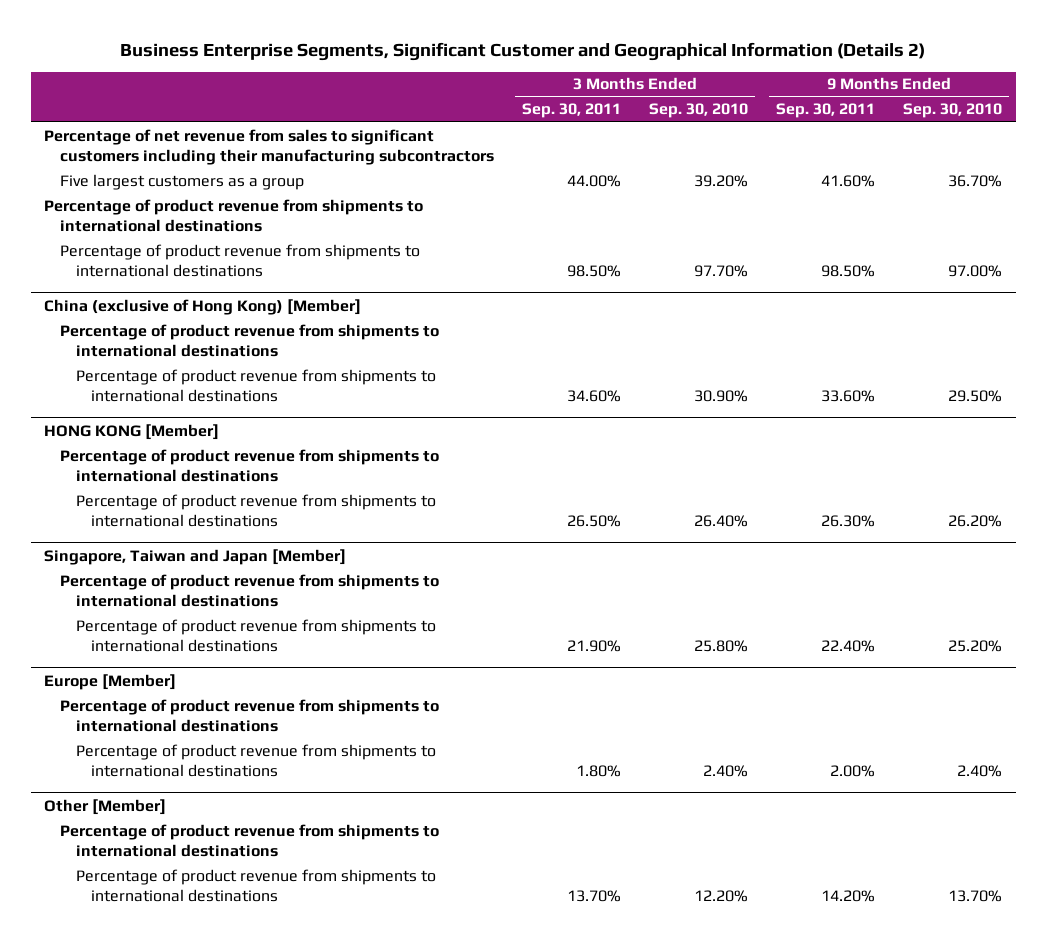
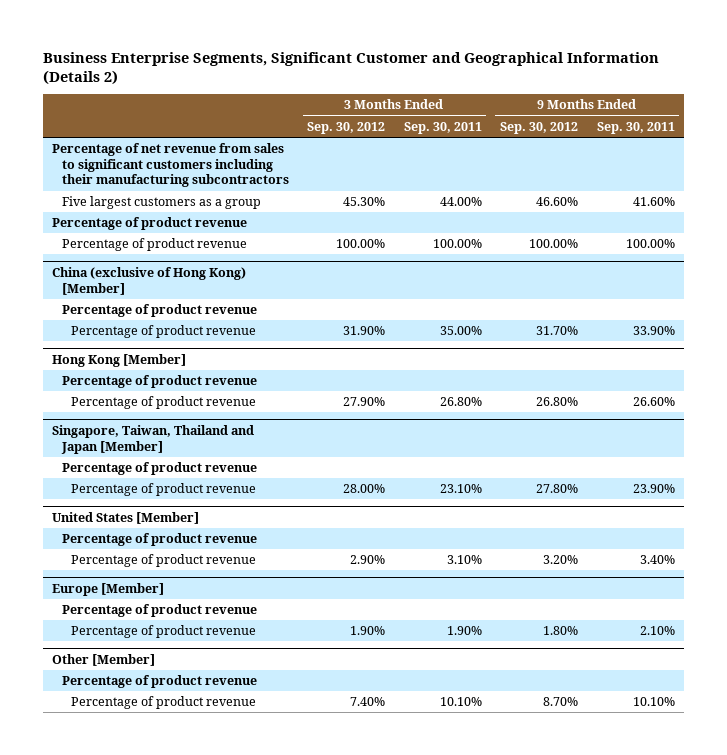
- | 3 Months Ended Sep. 30, 2011 | 3 Months Ended Sep. 30, 2010 | 9 Months Ended Sep. 30, 2011 | 9 Months Ended Sep. 30, 2010
+ | 3 Months Ended Sep. 30, 2012 | 3 Months Ended Sep. 30, 2011 | 9 Months Ended Sep. 30, 2012 | 9 Months Ended Sep. 30, 2011
- Percentage of product revenue from shipments to international destinations
- Percentage of product revenue from shipments to international destinations | 98.50% | 97.70% | 98.50% | 97.00%
+ Percentage of product revenue
+ Percentage of product revenue | 100.00% | 100.00% | 100.00% | 100.00%
@ China (exclusive of Hong Kong) [Member]
- Percentage of product revenue from shipments to international destinations
- Percentage of product revenue from shipments to international destinations | 34.60% | 30.90% | 33.60% | 29.50%
- HONG KONG [Member]
- Percentage of product revenue from shipments to international destinations
- Percentage of product revenue from shipments to international destinations | 26.50% | 26.40% | 26.30% | 26.20%
- Singapore, Taiwan and Japan [Member]
- Percentage of product revenue from shipments to international destinations
- Percentage of product revenue from shipments to international destinations | 21.90% | 25.80% | 22.40% | 25.20%
@ China (exclusive of Hong Kong) [Member]
+ Percentage of product revenue
+ Percentage of product revenue | 31.90% | 35.00% | 31.70% | 33.90%
+ Hong Kong [Member]
+ Percentage of product revenue
+ Percentage of product revenue | 27.90% | 26.80% | 26.80% | 26.60%
+ Singapore, Taiwan, Thailand and Japan [Member]
+ Percentage of product revenue
+ Percentage of product revenue | 28.00% | 23.10% | 27.80% | 23.90%
+ United States [Member]
+ Percentage of product revenue
+ Percentage of product revenue | 2.90% | 3.10% | 3.20% | 3.40%
@ Europe [Member]
- Percentage of product revenue from shipments to international destinations
- Percentage of product revenue from shipments to international destinations | 1.80% | 2.40% | 2.00% | 2.40%
+ Percentage of product revenue
+ Percentage of product revenue | 1.90% | 1.90% | 1.80% | 2.10%
@ Other [Member]
- Percentage of product revenue from shipments to international destinations
- Percentage of product revenue from shipments to international destinations | 13.70% | 12.20% | 14.20% | 13.70%
+ Percentage of product revenue
+ Percentage of product revenue | 7.40% | 10.10% | 8.70% | 10.10%

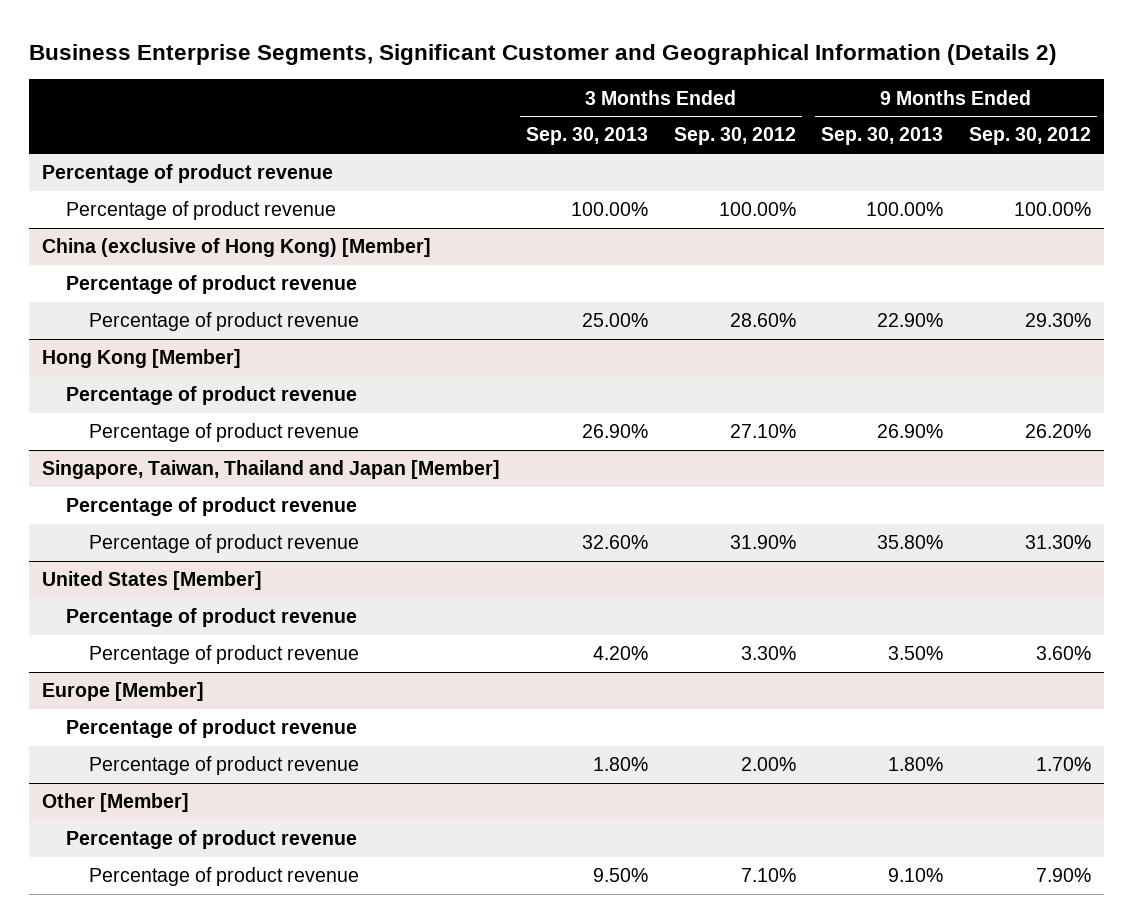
- | 3 Months Ended Sep. 30, 2012 | 3 Months Ended Sep. 30, 2011 | 9 Months Ended Sep. 30, 2012 | 9 Months Ended Sep. 30, 2011
+ | 3 Months Ended Sep. 30, 2013 | 3 Months Ended Sep. 30, 2012 | 9 Months Ended Sep. 30, 2013 | 9 Months Ended Sep. 30, 2012
- Percentage of net revenue from sales to significant customers including their manufacturing subcontractors
- Five largest customers as a group | 45.30% | 44.00% | 46.60% | 41.60%
@ China (exclusive of Hong Kong) [Member]
- Percentage of product revenue | 31.90% | 35.00% | 31.70% | 33.90%
+ Percentage of product revenue | 25.00% | 28.60% | 22.90% | 29.30%
@ Hong Kong [Member]
- Percentage of product revenue | 27.90% | 26.80% | 26.80% | 26.60%
+ Percentage of product revenue | 26.90% | 27.10% | 26.90% | 26.20%
@ Singapore, Taiwan, Thailand and Japan [Member]
- Percentage of product revenue | 28.00% | 23.10% | 27.80% | 23.90%
+ Percentage of product revenue | 32.60% | 31.90% | 35.80% | 31.30%
@ United States [Member]
- Percentage of product revenue | 2.90% | 3.10% | 3.20% | 3.40%
+ Percentage of product revenue | 4.20% | 3.30% | 3.50% | 3.60%
@ Europe [Member]
- Percentage of product revenue | 1.90% | 1.90% | 1.80% | 2.10%
+ Percentage of product revenue | 1.80% | 2.00% | 1.80% | 1.70%
@ Other [Member]
- Percentage of product revenue | 7.40% | 10.10% | 8.70% | 10.10%
+ Percentage of product revenue | 9.50% | 7.10% | 9.10% | 7.90%

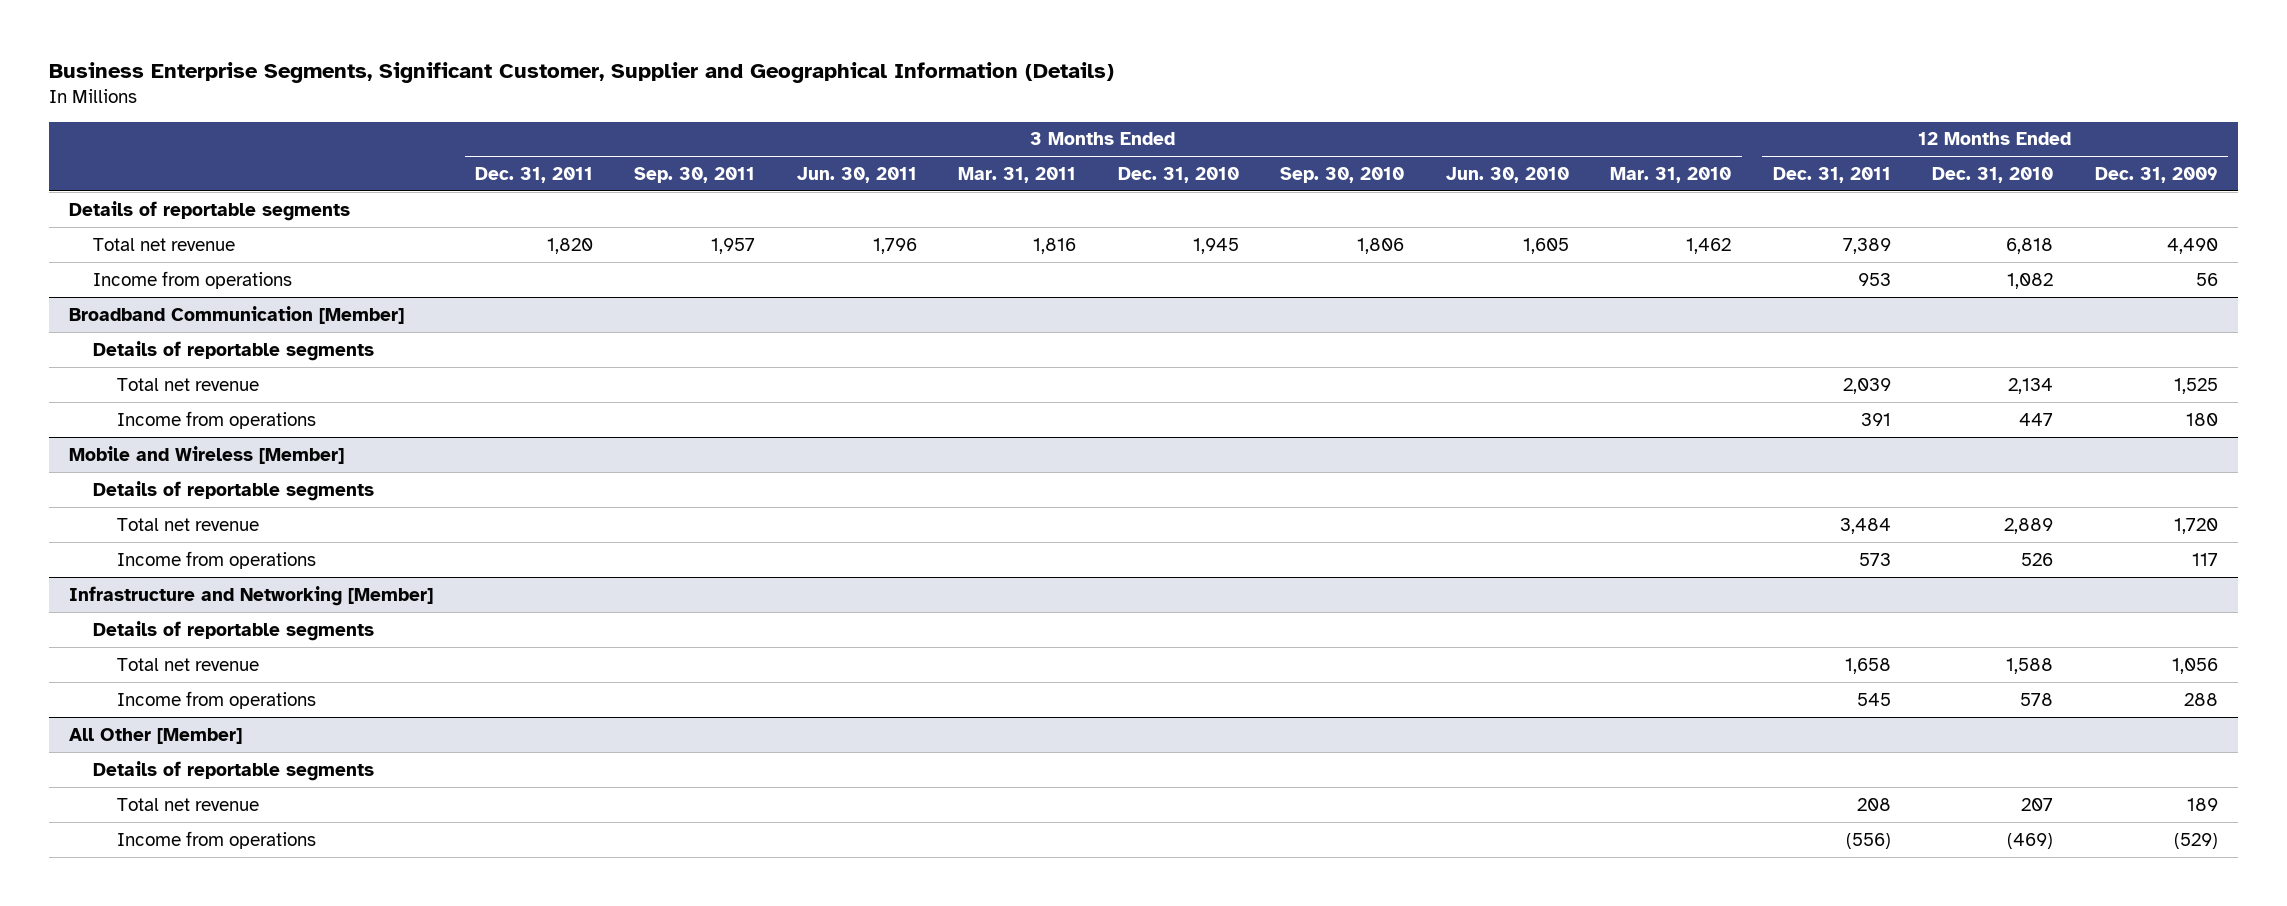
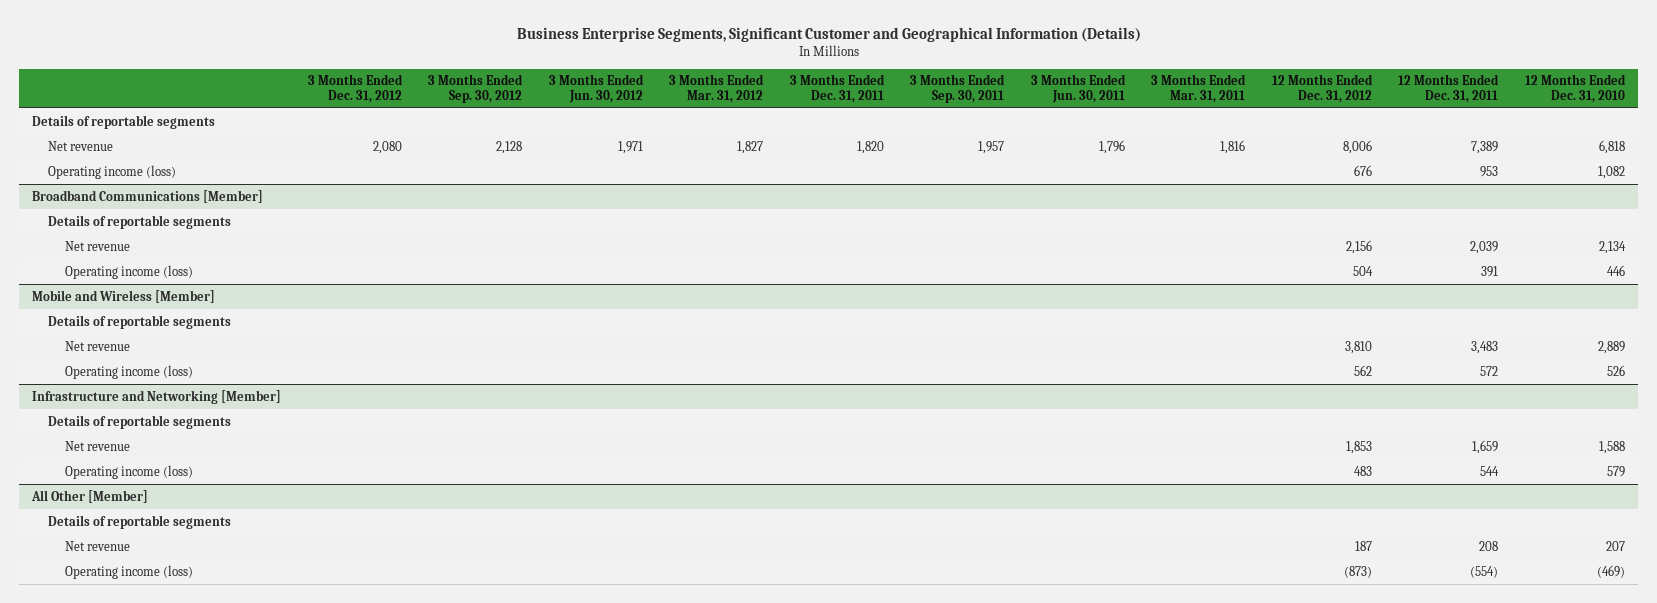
- Business Enterprise Segments, Significant Customer, Supplier and Geographical Information (Details)
+ Business Enterprise Segments, Significant Customer and Geographical Information (Details)
- | 3 Months Ended Dec. 31, 2011 | 3 Months Ended Sep. 30, 2011 | 3 Months Ended Jun. 30, 2011 | 3 Months Ended Mar. 31, 2011 | 3 Months Ended Dec. 31, 2010 | 3 Months Ended Sep. 30, 2010 | 3 Months Ended Jun. 30, 2010 | 3 Months Ended Mar. 31, 2010 | 12 Months Ended Dec. 31, 2011 | 12 Months Ended Dec. 31, 2010 | 12 Months Ended Dec. 31, 2009
+ | 3 Months Ended Dec. 31, 2012 | 3 Months Ended Sep. 30, 2012 | 3 Months Ended Jun. 30, 2012 | 3 Months Ended Mar. 31, 2012 | 3 Months Ended Dec. 31, 2011 | 3 Months Ended Sep. 30, 2011 | 3 Months Ended Jun. 30, 2011 | 3 Months Ended Mar. 31, 2011 | 12 Months Ended Dec. 31, 2012 | 12 Months Ended Dec. 31, 2011 | 12 Months Ended Dec. 31, 2010
- Total net revenue | 1,820 | 1,957 | 1,796 | 1,816 | 1,945 | 1,806 | 1,605 | 1,462 | 7,389 | 6,818 | 4,490
- Income from operations | | | | | | | | | 953 | 1,082 | 56
- Broadband Communication [Member]
+ Net revenue | 2,080 | 2,128 | 1,971 | 1,827 | 1,820 | 1,957 | 1,796 | 1,816 | 8,006 | 7,389 | 6,818
+ Operating income (loss) | | | | | | | | | 676 | 953 | 1,082
+ Broadband Communications [Member]
- Total net revenue | | | | | | | | | 2,039 | 2,134 | 1,525
- Income from operations | | | | | | | | | 391 | 447 | 180
+ Net revenue | | | | | | | | | 2,156 | 2,039 | 2,134
+ Operating income (loss) | | | | | | | | | 504 | 391 | 446
@ Mobile and Wireless [Member]
- Total net revenue | | | | | | | | | 3,484 | 2,889 | 1,720
- Income from operations | | | | | | | | | 573 | 526 | 117
+ Net revenue | | | | | | | | | 3,810 | 3,483 | 2,889
+ Operating income (loss) | | | | | | | | | 562 | 572 | 526
@ Infrastructure and Networking [Member]
- Total net revenue | | | | | | | | | 1,658 | 1,588 | 1,056
- Income from operations | | | | | | | | | 545 | 578 | 288
+ Net revenue | | | | | | | | | 1,853 | 1,659 | 1,588
+ Operating income (loss) | | | | | | | | | 483 | 544 | 579
@ All Other [Member]
- Total net revenue | | | | | | | | | 208 | 207 | 189
- Income from operations | | | | | | | | | (556) | (469) | (529)
+ Net revenue | | | | | | | | | 187 | 208 | 207
+ Operating income (loss) | | | | | | | | | (873) | (554) | (469)

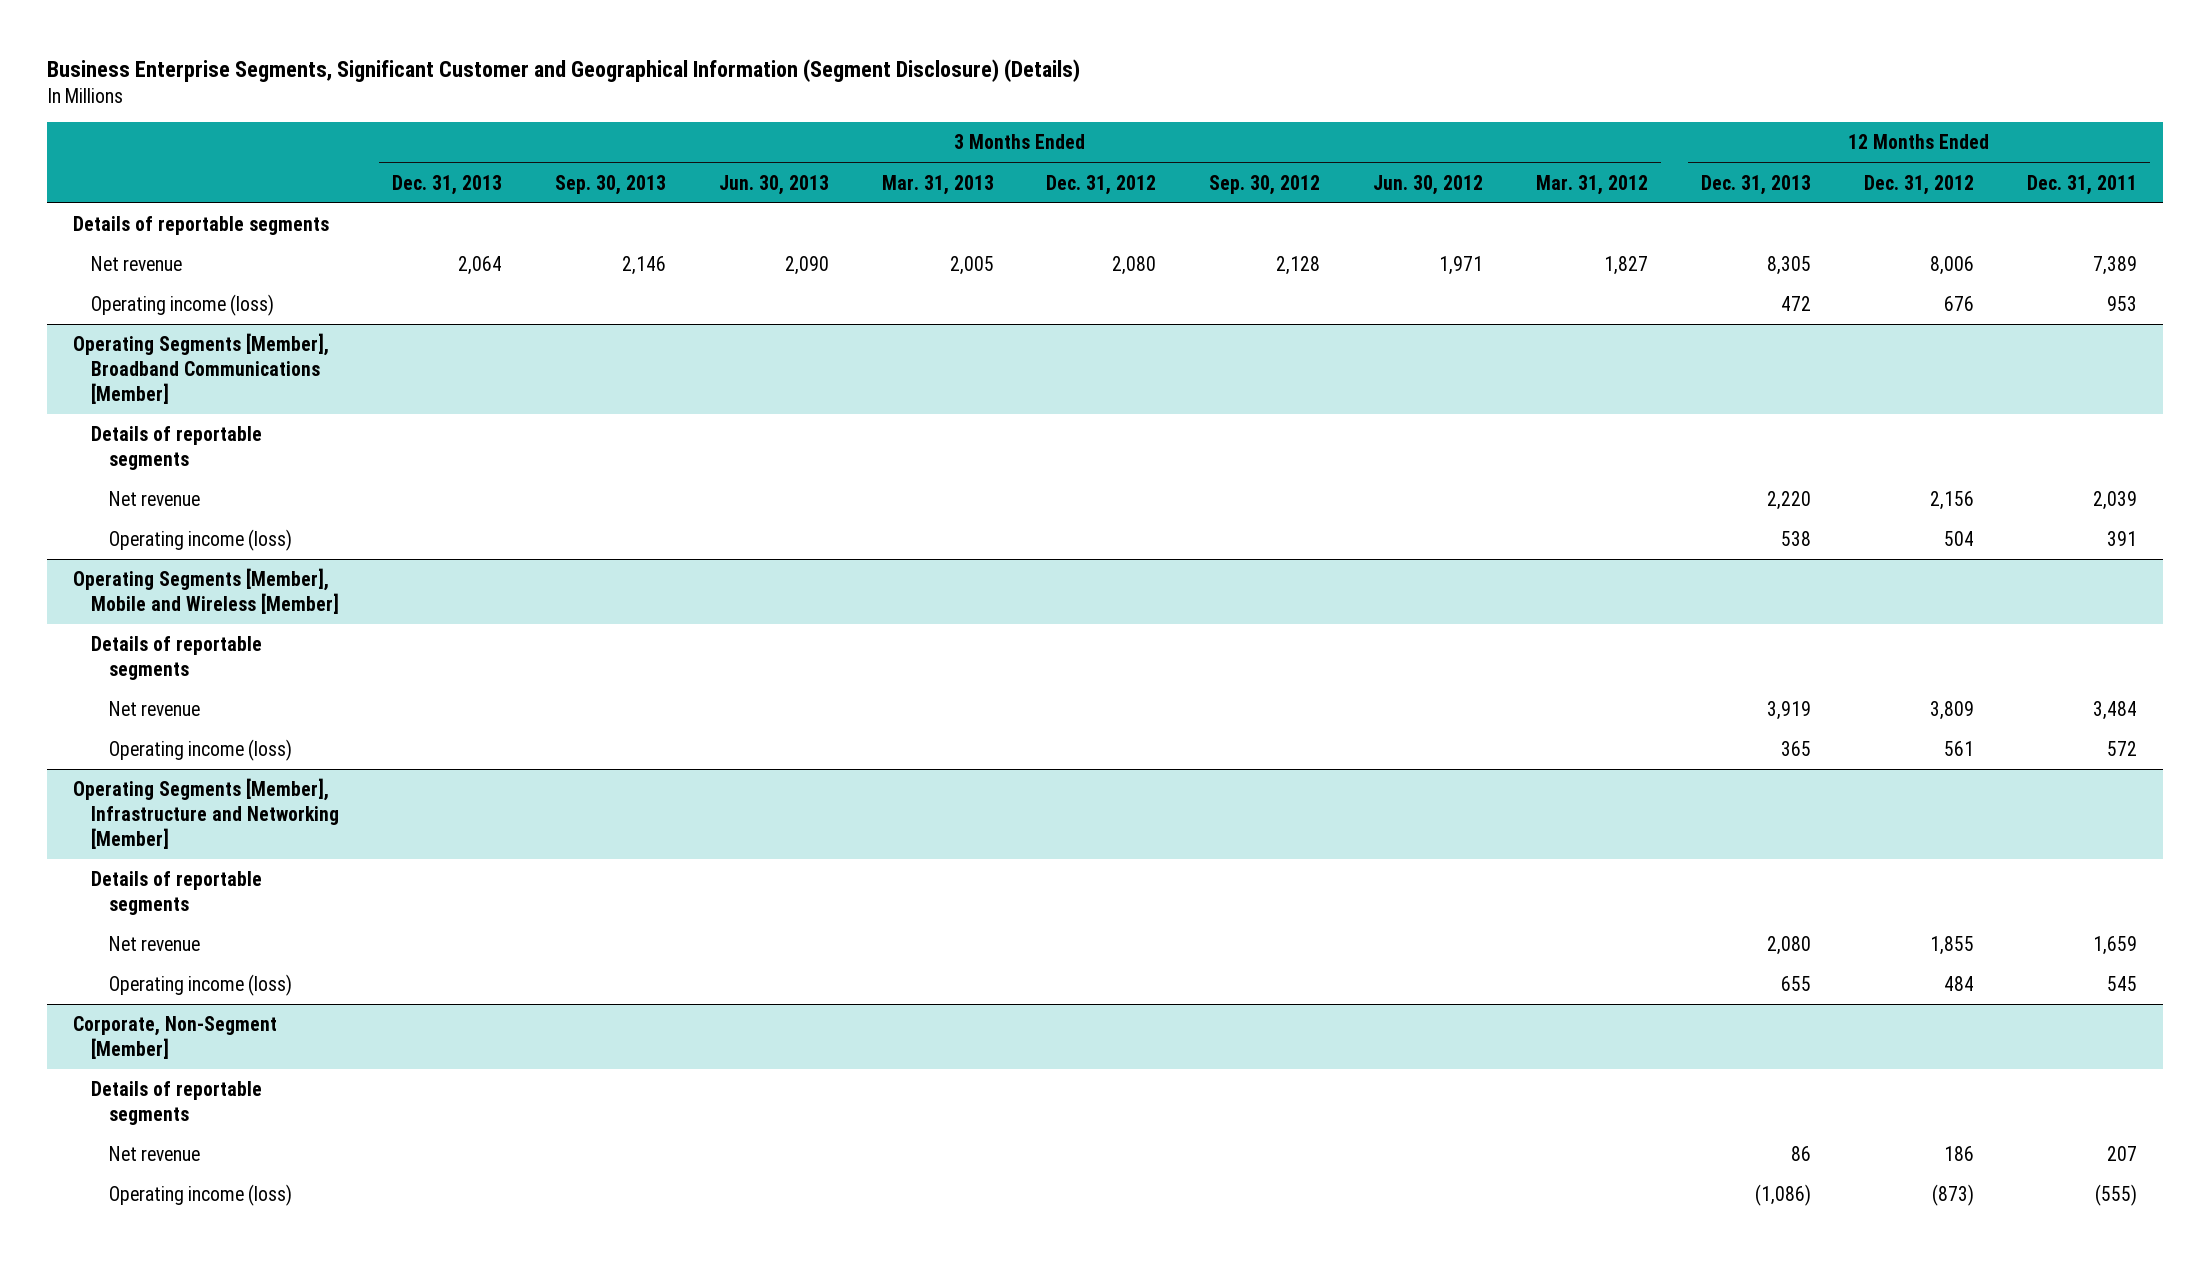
- Business Enterprise Segments, Significant Customer and Geographical Information (Details)
+ Business Enterprise Segments, Significant Customer and Geographical Information (Segment Disclosure) (Details)
- | 3 Months Ended Dec. 31, 2012 | 3 Months Ended Sep. 30, 2012 | 3 Months Ended Jun. 30, 2012 | 3 Months Ended Mar. 31, 2012 | 3 Months Ended Dec. 31, 2011 | 3 Months Ended Sep. 30, 2011 | 3 Months Ended Jun. 30, 2011 | 3 Months Ended Mar. 31, 2011 | 12 Months Ended Dec. 31, 2012 | 12 Months Ended Dec. 31, 2011 | 12 Months Ended Dec. 31, 2010
+ | 3 Months Ended Dec. 31, 2013 | 3 Months Ended Sep. 30, 2013 | 3 Months Ended Jun. 30, 2013 | 3 Months Ended Mar. 31, 2013 | 3 Months Ended Dec. 31, 2012 | 3 Months Ended Sep. 30, 2012 | 3 Months Ended Jun. 30, 2012 | 3 Months Ended Mar. 31, 2012 | 12 Months Ended Dec. 31, 2013 | 12 Months Ended Dec. 31, 2012 | 12 Months Ended Dec. 31, 2011
- Broadband Communications [Member]
+ Operating Segments [Member], Broadband Communications [Member]
- Mobile and Wireless [Member]
+ Operating Segments [Member], Mobile and Wireless [Member]
- Net revenue | | | | | | | | | 3,810 | 3,483 | 2,889
- Operating income (loss) | | | | | | | | | 562 | 572 | 526
- Infrastructure and Networking [Member]
+ Net revenue | | | | | | | | | 3,919 | 3,809 | 3,484
+ Operating income (loss) | | | | | | | | | 365 | 561 | 572
+ Operating Segments [Member], Infrastructure and Networking [Member]
- Net revenue | | | | | | | | | 1,853 | 1,659 | 1,588
- Operating income (loss) | | | | | | | | | 483 | 544 | 579
- All Other [Member]
+ Net revenue | | | | | | | | | 2,080 | 1,855 | 1,659
+ Operating income (loss) | | | | | | | | | 655 | 484 | 545
+ Corporate, Non-Segment [Member]
- Net revenue | | | | | | | | | 187 | 208 | 207
- Operating income (loss) | | | | | | | | | (873) | (554) | (469)
+ Net revenue | | | | | | | | | 86 | 186 | 207
+ Operating income (loss) | | | | | | | | | (1,086) | (873) | (555)

